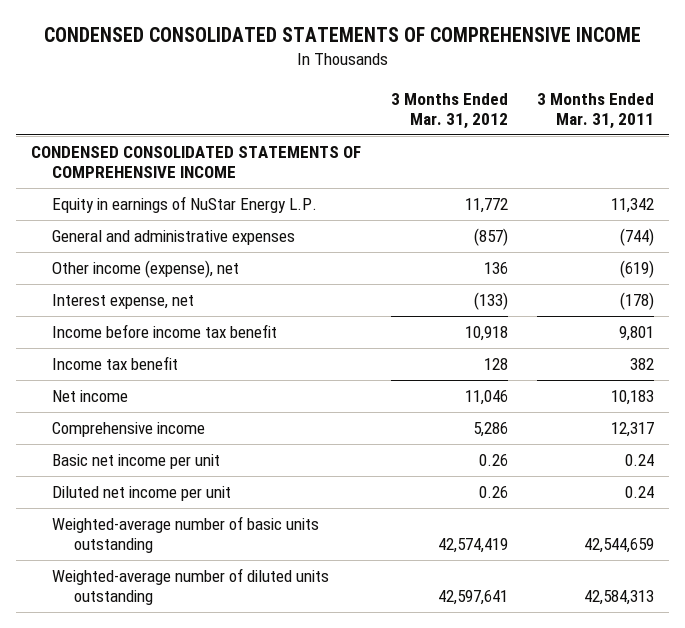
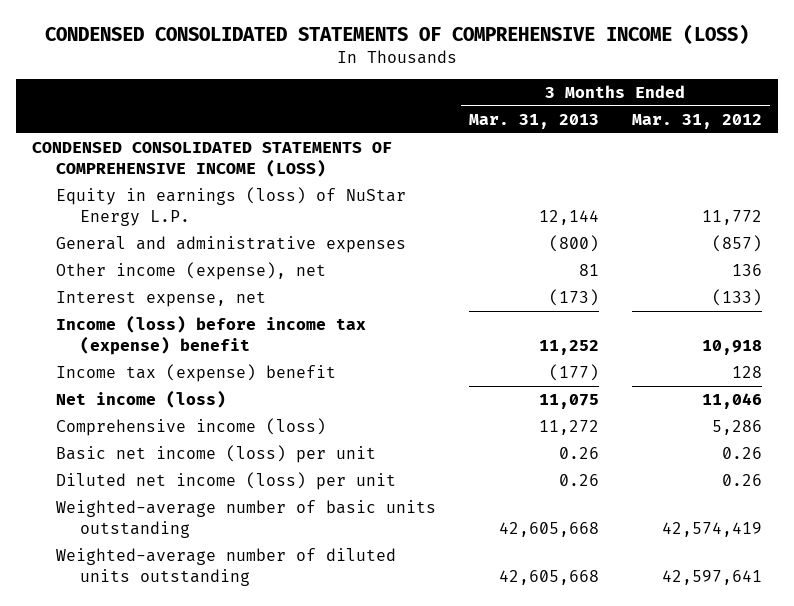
- CONDENSED CONSOLIDATED STATEMENTS OF COMPREHENSIVE INCOME
+ CONDENSED CONSOLIDATED STATEMENTS OF COMPREHENSIVE INCOME (LOSS)
- | 3 Months Ended Mar. 31, 2012 | 3 Months Ended Mar. 31, 2011
+ | 3 Months Ended Mar. 31, 2013 | 3 Months Ended Mar. 31, 2012
- CONDENSED CONSOLIDATED STATEMENTS OF COMPREHENSIVE INCOME
- Equity in earnings of NuStar Energy L.P. | 11,772 | 11,342
+ CONDENSED CONSOLIDATED STATEMENTS OF COMPREHENSIVE INCOME (LOSS)
+ Equity in earnings (loss) of NuStar Energy L.P. | 12,144 | 11,772
- Income before income tax benefit | 10,918 | 9,801
- Income tax benefit | 128 | 382
- Net income | 11,046 | 10,183
- Comprehensive income | 5,286 | 12,317
- Basic net income per unit | 0.26 | 0.24
- Diluted net income per unit | 0.26 | 0.24
+ Income (loss) before income tax (expense) benefit | 11,252 | 10,918
+ Income tax (expense) benefit | (177) | 128
+ Net income (loss) | 11,075 | 11,046
+ Comprehensive income (loss) | 11,272 | 5,286
+ Basic net income (loss) per unit | 0.26 | 0.26
+ Diluted net income (loss) per unit | 0.26 | 0.26

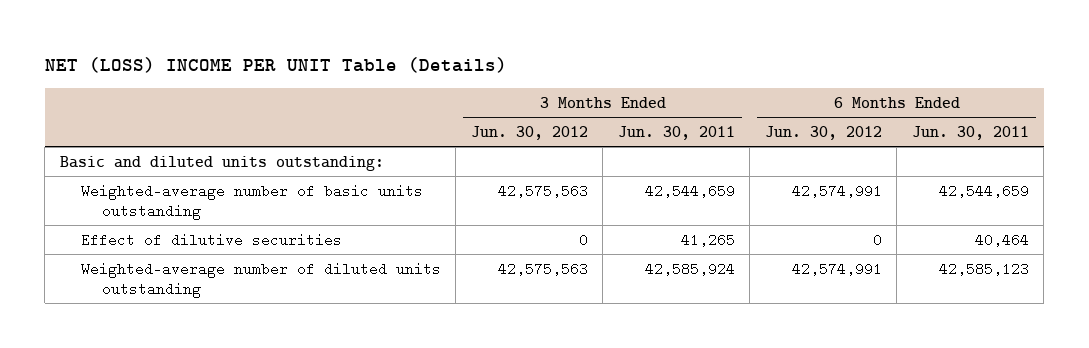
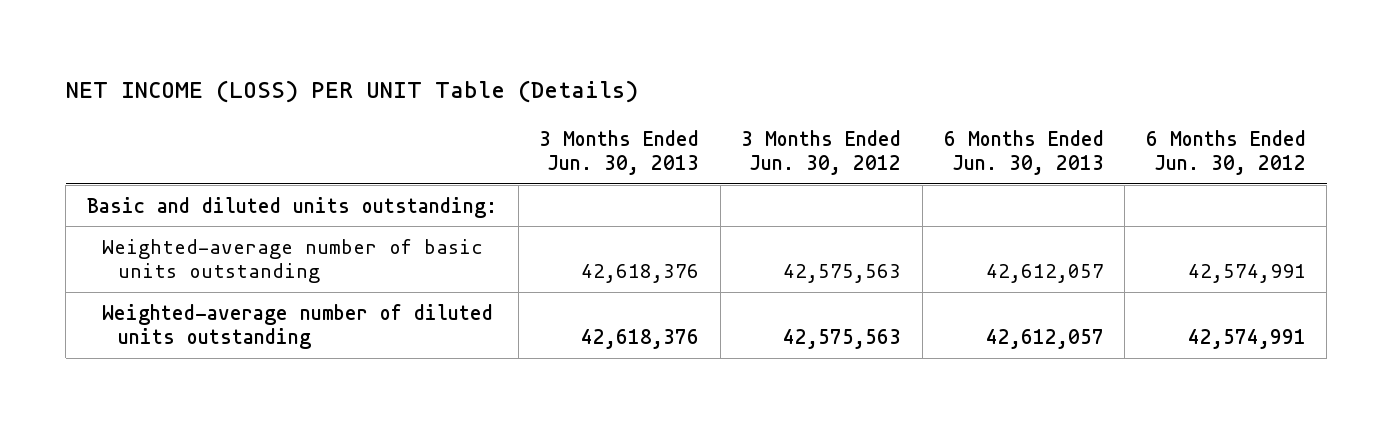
- NET (LOSS) INCOME PER UNIT Table (Details)
+ NET INCOME (LOSS) PER UNIT Table (Details)
- | 3 Months Ended Jun. 30, 2012 | 3 Months Ended Jun. 30, 2011 | 6 Months Ended Jun. 30, 2012 | 6 Months Ended Jun. 30, 2011
+ | 3 Months Ended Jun. 30, 2013 | 3 Months Ended Jun. 30, 2012 | 6 Months Ended Jun. 30, 2013 | 6 Months Ended Jun. 30, 2012
- Effect of dilutive securities | 0 | 41,265 | 0 | 40,464

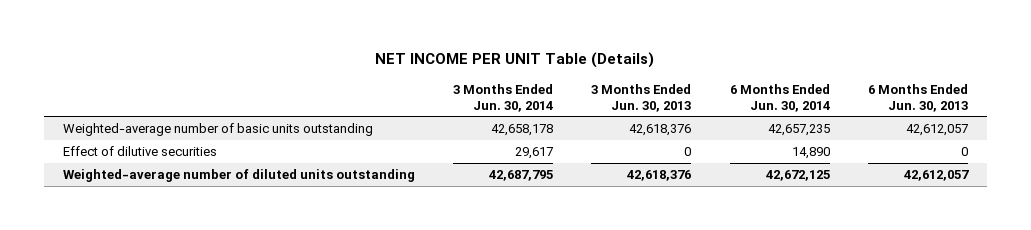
- NET INCOME (LOSS) PER UNIT Table (Details)
+ NET INCOME PER UNIT Table (Details)
- | 3 Months Ended Jun. 30, 2013 | 3 Months Ended Jun. 30, 2012 | 6 Months Ended Jun. 30, 2013 | 6 Months Ended Jun. 30, 2012
+ | 3 Months Ended Jun. 30, 2014 | 3 Months Ended Jun. 30, 2013 | 6 Months Ended Jun. 30, 2014 | 6 Months Ended Jun. 30, 2013
- Basic and diluted units outstanding:
+ Effect of dilutive securities | 29,617 | 0 | 14,890 | 0

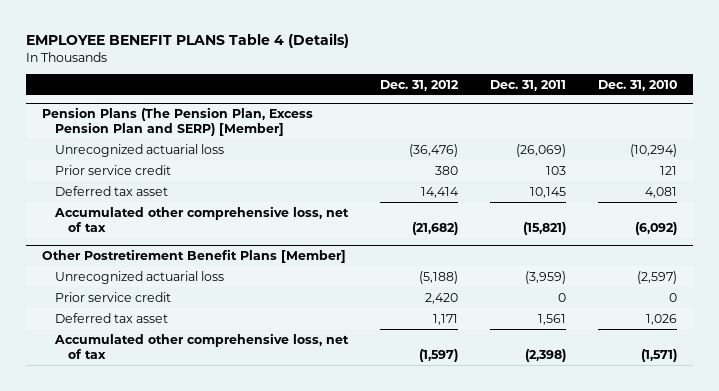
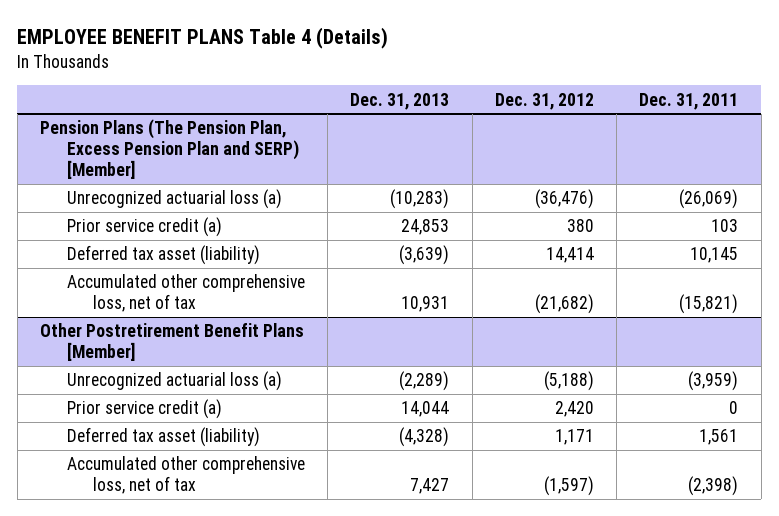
- | Dec. 31, 2012 | Dec. 31, 2011 | Dec. 31, 2010
+ | Dec. 31, 2013 | Dec. 31, 2012 | Dec. 31, 2011
@ Pension Plans (The Pension Plan, Excess Pension Plan and SERP) [Member]
- Unrecognized actuarial loss | (36,476) | (26,069) | (10,294)
- Prior service credit | 380 | 103 | 121
- Deferred tax asset | 14,414 | 10,145 | 4,081
+ Unrecognized actuarial loss (a) | (10,283) | (36,476) | (26,069)
+ Prior service credit (a) | 24,853 | 380 | 103
+ Deferred tax asset (liability) | (3,639) | 14,414 | 10,145
@ Other Postretirement Benefit Plans [Member]
- Unrecognized actuarial loss | (5,188) | (3,959) | (2,597)
- Prior service credit | 2,420 | 0 | 0
- Deferred tax asset | 1,171 | 1,561 | 1,026
+ Unrecognized actuarial loss (a) | (2,289) | (5,188) | (3,959)
+ Prior service credit (a) | 14,044 | 2,420 | 0
+ Deferred tax asset (liability) | (4,328) | 1,171 | 1,561

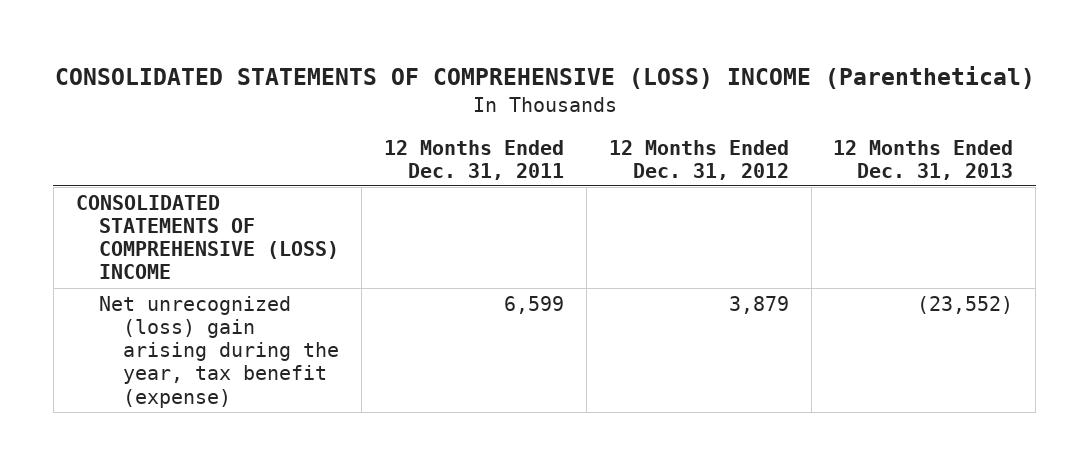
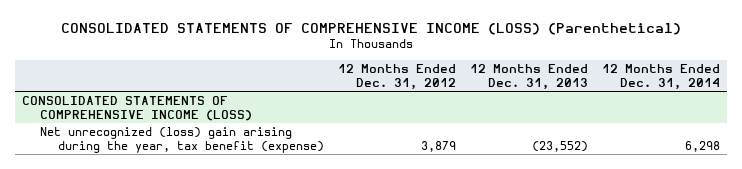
- CONSOLIDATED STATEMENTS OF COMPREHENSIVE (LOSS) INCOME (Parenthetical)
+ CONSOLIDATED STATEMENTS OF COMPREHENSIVE INCOME (LOSS) (Parenthetical)
- | 12 Months Ended Dec. 31, 2011 | 12 Months Ended Dec. 31, 2012 | 12 Months Ended Dec. 31, 2013
+ | 12 Months Ended Dec. 31, 2012 | 12 Months Ended Dec. 31, 2013 | 12 Months Ended Dec. 31, 2014
- CONSOLIDATED STATEMENTS OF COMPREHENSIVE (LOSS) INCOME
+ CONSOLIDATED STATEMENTS OF COMPREHENSIVE INCOME (LOSS)

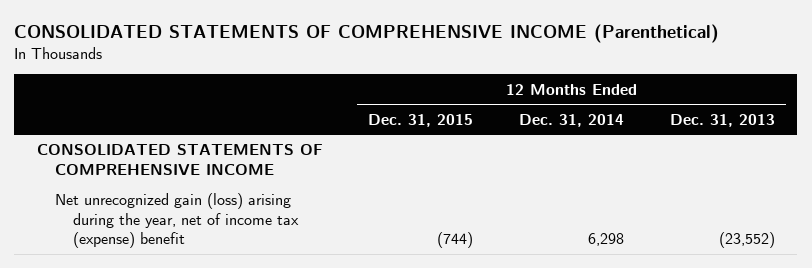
- CONSOLIDATED STATEMENTS OF COMPREHENSIVE INCOME (LOSS) (Parenthetical)
+ CONSOLIDATED STATEMENTS OF COMPREHENSIVE INCOME (Parenthetical)
- | 12 Months Ended Dec. 31, 2012 | 12 Months Ended Dec. 31, 2013 | 12 Months Ended Dec. 31, 2014
+ | 12 Months Ended Dec. 31, 2015 | 12 Months Ended Dec. 31, 2014 | 12 Months Ended Dec. 31, 2013
- CONSOLIDATED STATEMENTS OF COMPREHENSIVE INCOME (LOSS)
- Net unrecognized (loss) gain arising during the year, tax benefit (expense) | 3,879 | (23,552) | 6,298
+ CONSOLIDATED STATEMENTS OF COMPREHENSIVE INCOME
+ Net unrecognized gain (loss) arising during the year, net of income tax (expense) benefit | (744) | 6,298 | (23,552)

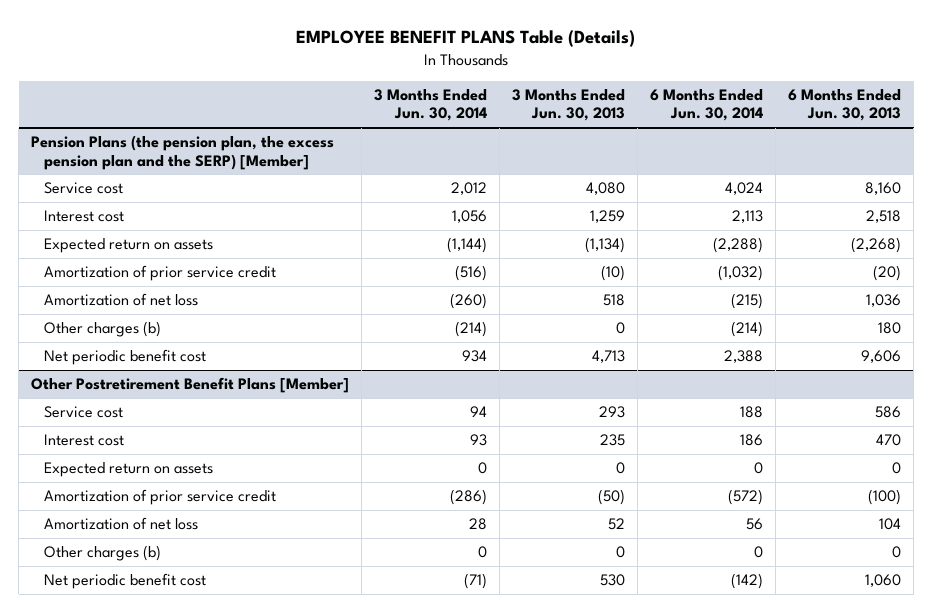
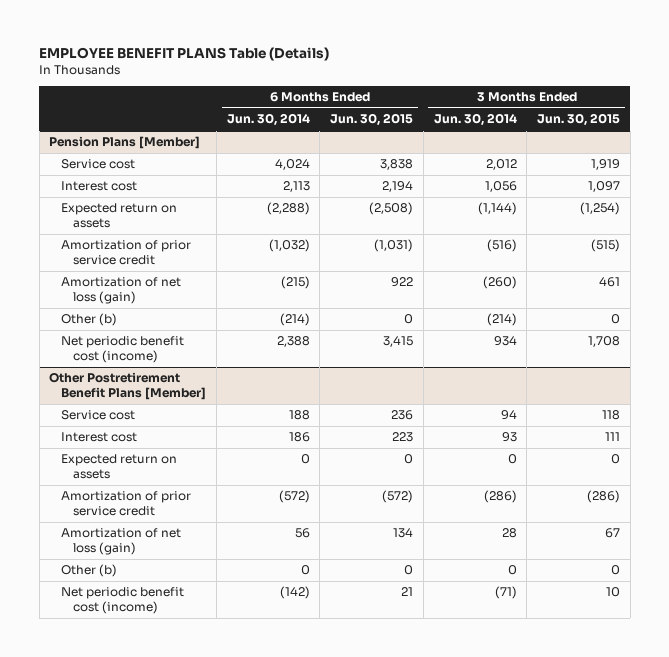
- | 3 Months Ended Jun. 30, 2014 | 3 Months Ended Jun. 30, 2013 | 6 Months Ended Jun. 30, 2014 | 6 Months Ended Jun. 30, 2013
+ | 6 Months Ended Jun. 30, 2014 | 6 Months Ended Jun. 30, 2015 | 3 Months Ended Jun. 30, 2014 | 3 Months Ended Jun. 30, 2015
- Pension Plans (the pension plan, the excess pension plan and the SERP) [Member]
+ Pension Plans [Member]
- Amortization of net loss | (260) | 518 | (215) | 1,036
- Other charges (b) | (214) | 0 | (214) | 180
- Net periodic benefit cost | 934 | 4,713 | 2,388 | 9,606
+ Amortization of net loss (gain) | (215) | 922 | (260) | 461
+ Other (b) | (214) | 0 | (214) | 0
+ Net periodic benefit cost (income) | 2,388 | 3,415 | 934 | 1,708
@ Other Postretirement Benefit Plans [Member]
- Amortization of net loss | 28 | 52 | 56 | 104
- Other charges (b) | 0 | 0 | 0 | 0
- Net periodic benefit cost | (71) | 530 | (142) | 1,060
+ Amortization of net loss (gain) | 56 | 134 | 28 | 67
+ Other (b) | 0 | 0 | 0 | 0
+ Net periodic benefit cost (income) | (142) | 21 | (71) | 10

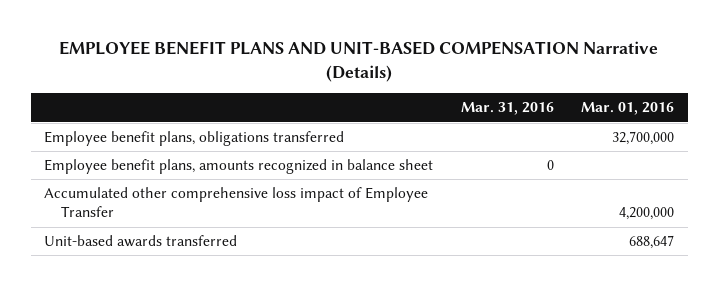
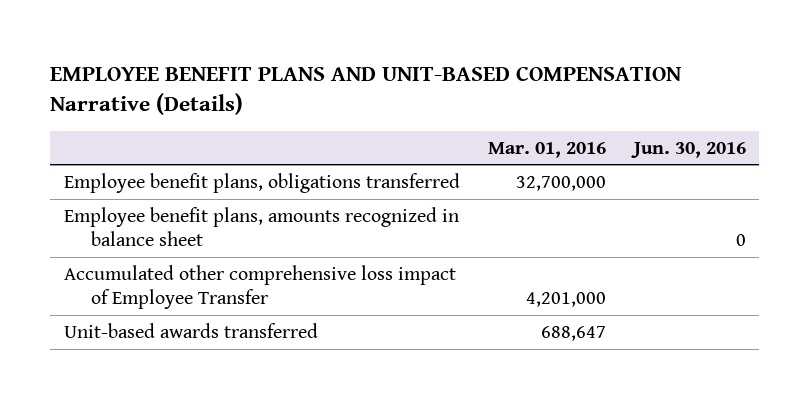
- | Mar. 31, 2016 | Mar. 01, 2016
+ | Mar. 01, 2016 | Jun. 30, 2016
- Accumulated other comprehensive loss impact of Employee Transfer | | 4,200,000
+ Accumulated other comprehensive loss impact of Employee Transfer | 4,201,000 |

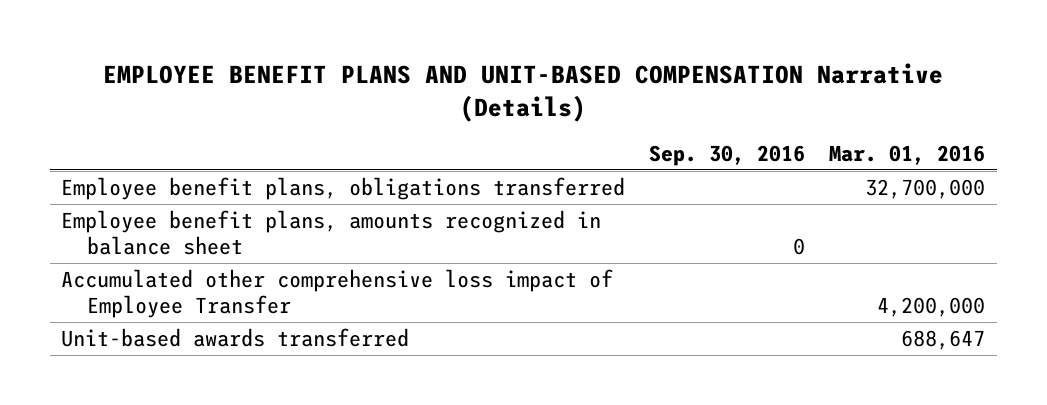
- | Mar. 01, 2016 | Jun. 30, 2016
+ | Sep. 30, 2016 | Mar. 01, 2016
- Accumulated other comprehensive loss impact of Employee Transfer | 4,201,000 |
+ Accumulated other comprehensive loss impact of Employee Transfer | | 4,200,000

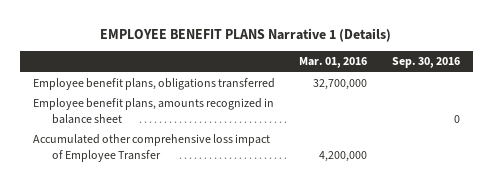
- EMPLOYEE BENEFIT PLANS AND UNIT-BASED COMPENSATION Narrative (Details)
+ EMPLOYEE BENEFIT PLANS Narrative 1 (Details)
- | Sep. 30, 2016 | Mar. 01, 2016
+ | Mar. 01, 2016 | Sep. 30, 2016
- Unit-based awards transferred | | 688,647

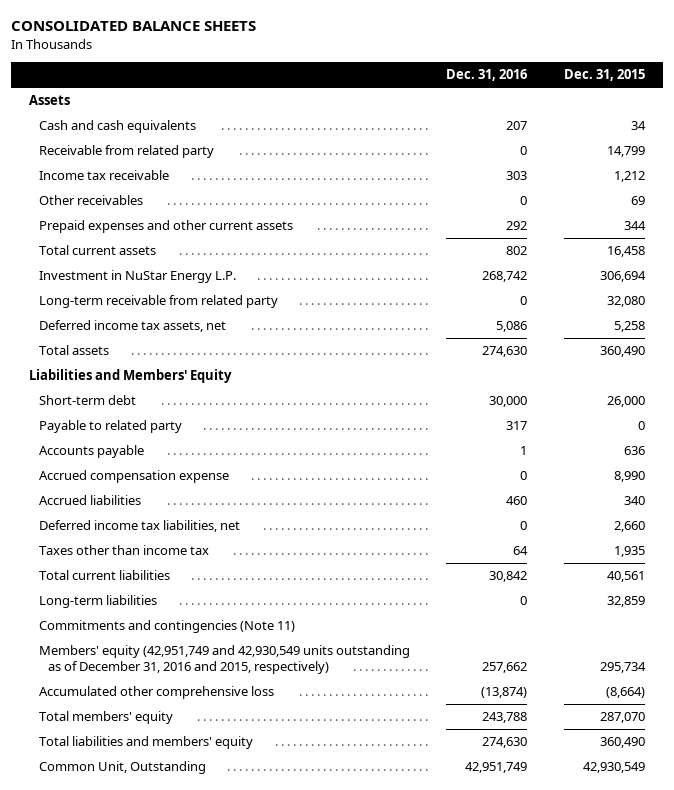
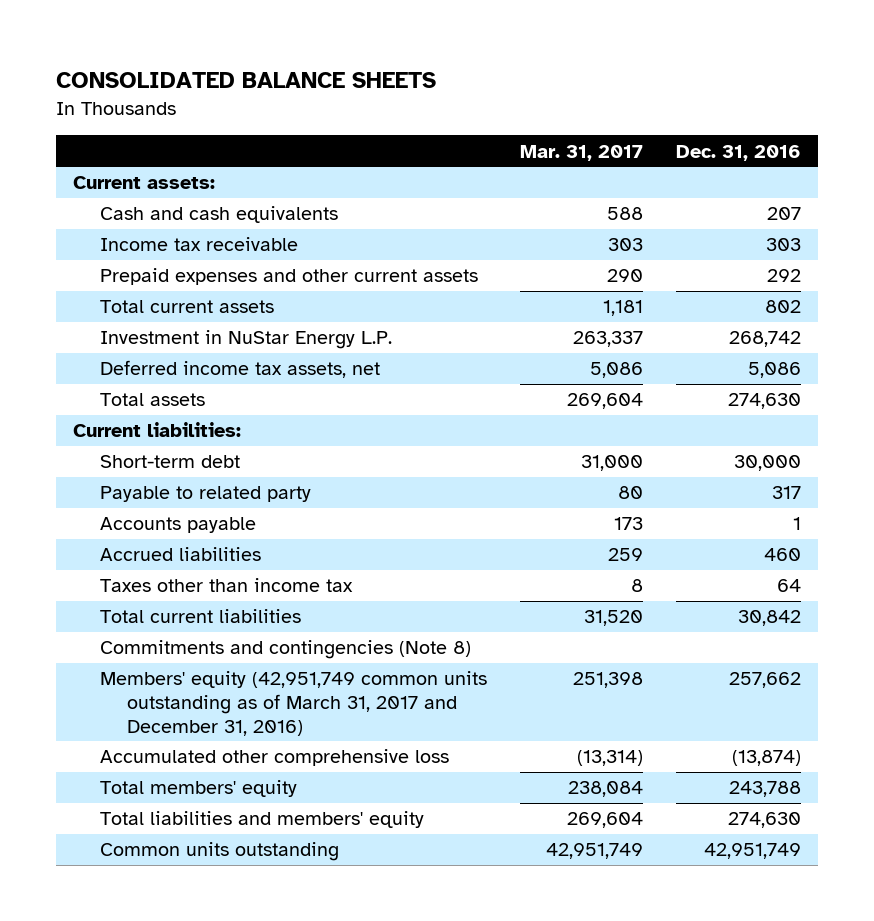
- | Dec. 31, 2016 | Dec. 31, 2015
+ | Mar. 31, 2017 | Dec. 31, 2016
- Assets
+ Current assets:
- Receivable from related party | 0 | 14,799
- Other receivables | 0 | 69
- Long-term receivable from related party | 0 | 32,080
- Liabilities and Members' Equity
+ Current liabilities:
- Accrued compensation expense | 0 | 8,990
- Deferred income tax liabilities, net | 0 | 2,660
- Long-term liabilities | 0 | 32,859
- Commitments and contingencies (Note 11)
- Members' equity (42,951,749 and 42,930,549 units outstanding as of December 31, 2016 and 2015, respectively) | 257,662 | 295,734
+ Commitments and contingencies (Note 8)
+ Members' equity (42,951,749 common units outstanding as of March 31, 2017 and December 31, 2016) | 251,398 | 257,662
- Common Unit, Outstanding | 42,951,749 | 42,930,549
+ Common units outstanding | 42,951,749 | 42,951,749

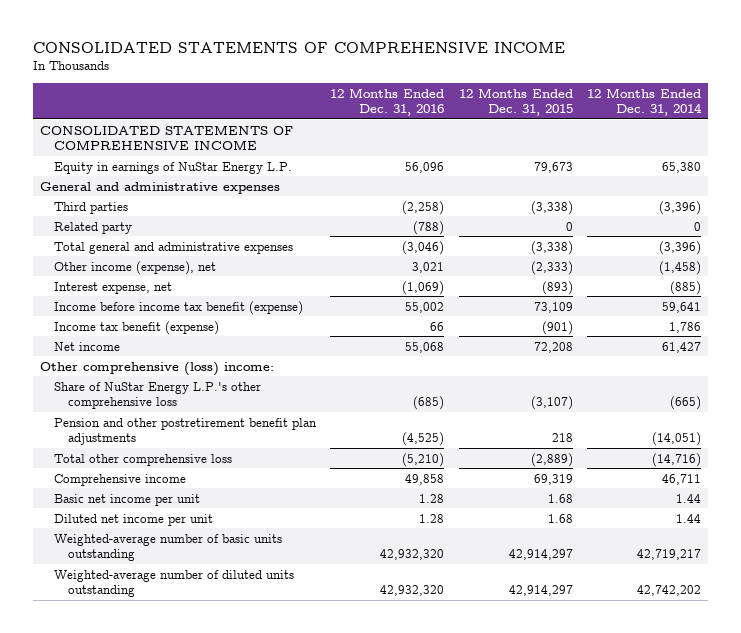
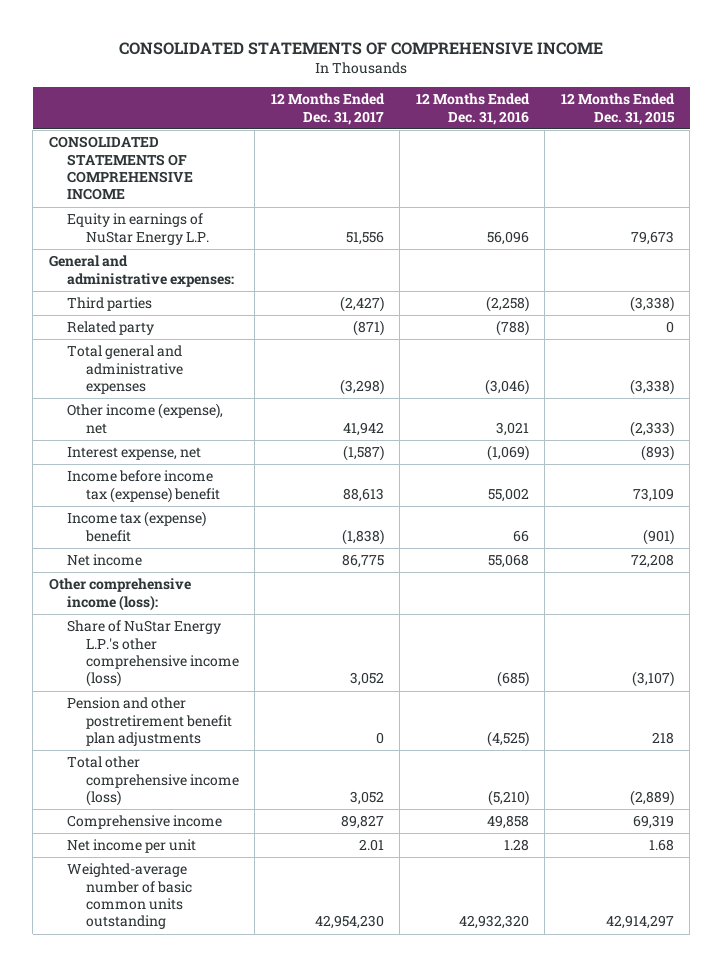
- | 12 Months Ended Dec. 31, 2016 | 12 Months Ended Dec. 31, 2015 | 12 Months Ended Dec. 31, 2014
+ | 12 Months Ended Dec. 31, 2017 | 12 Months Ended Dec. 31, 2016 | 12 Months Ended Dec. 31, 2015
- General and administrative expenses
+ General and administrative expenses:
- Income before income tax benefit (expense) | 55,002 | 73,109 | 59,641
- Income tax benefit (expense) | 66 | (901) | 1,786
+ Income before income tax (expense) benefit | 88,613 | 55,002 | 73,109
+ Income tax (expense) benefit | (1,838) | 66 | (901)
- Other comprehensive (loss) income:
- Share of NuStar Energy L.P.'s other comprehensive loss | (685) | (3,107) | (665)
+ Other comprehensive income (loss):
+ Share of NuStar Energy L.P.'s other comprehensive income (loss) | 3,052 | (685) | (3,107)
- Total other comprehensive loss | (5,210) | (2,889) | (14,716)
+ Total other comprehensive income (loss) | 3,052 | (5,210) | (2,889)
- Basic net income per unit | 1.28 | 1.68 | 1.44
- Diluted net income per unit | 1.28 | 1.68 | 1.44
- Weighted-average number of basic units outstanding | 42,932,320 | 42,914,297 | 42,719,217
- Weighted-average number of diluted units outstanding | 42,932,320 | 42,914,297 | 42,742,202
+ Net income per unit | 2.01 | 1.28 | 1.68
+ Weighted-average number of basic common units outstanding | 42,954,230 | 42,932,320 | 42,914,297

